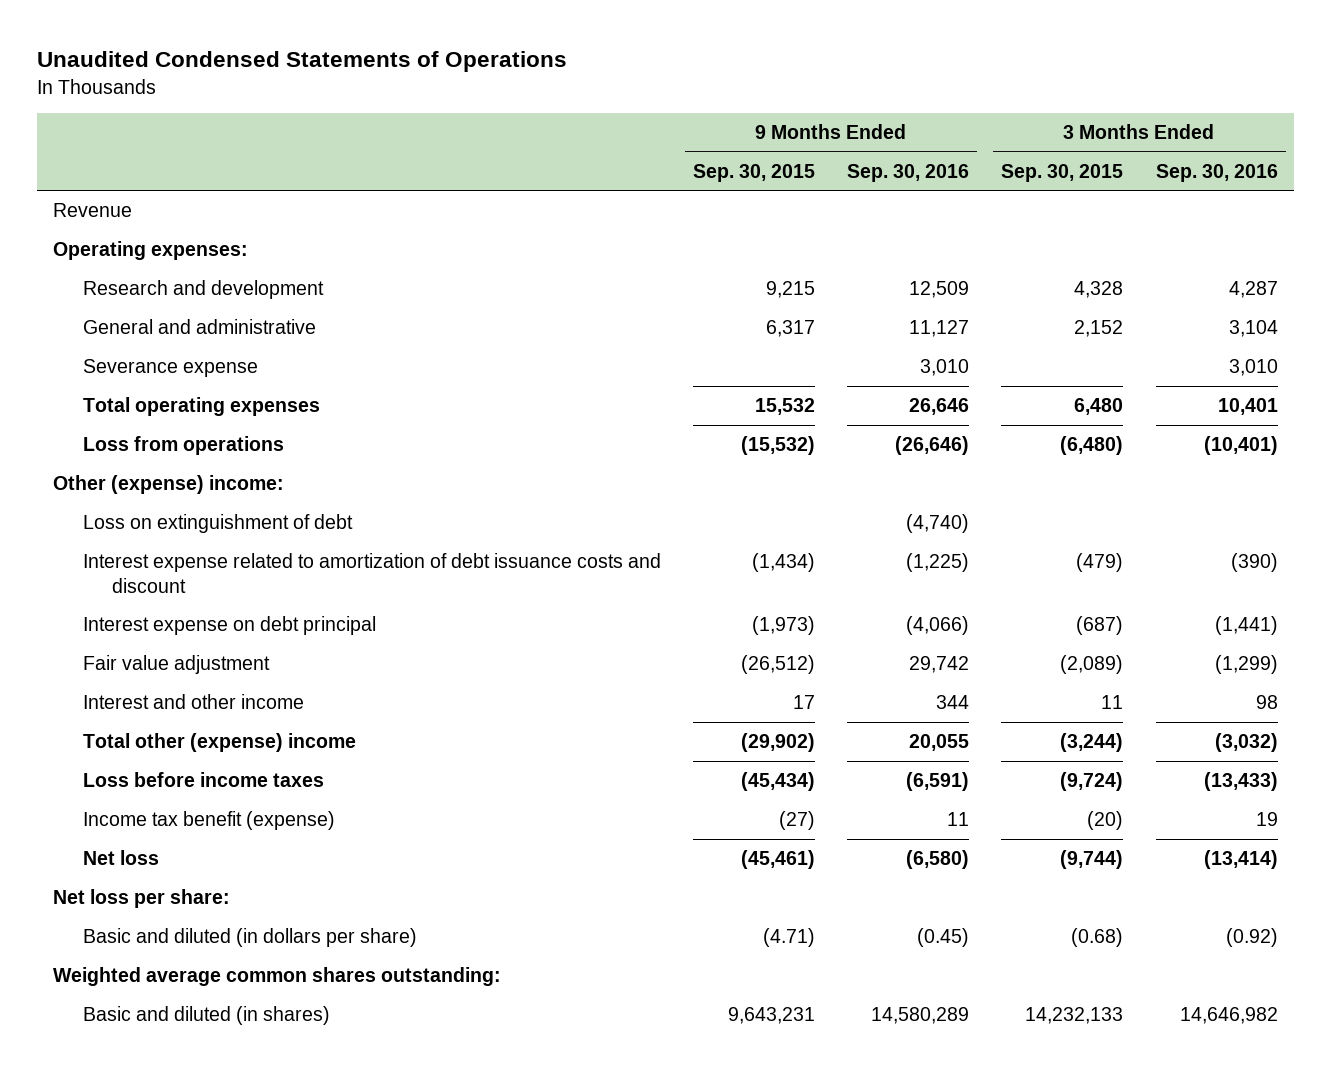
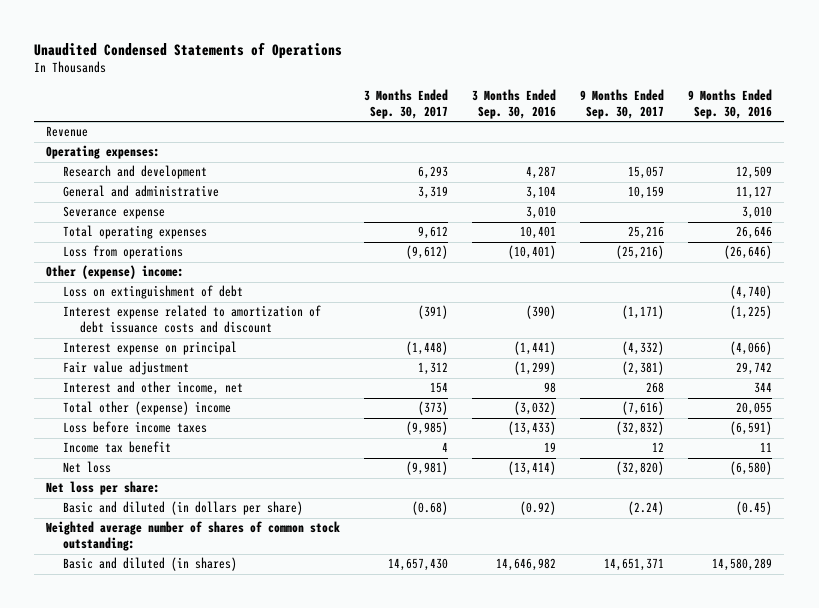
- | 9 Months Ended Sep. 30, 2015 | 9 Months Ended Sep. 30, 2016 | 3 Months Ended Sep. 30, 2015 | 3 Months Ended Sep. 30, 2016
+ | 3 Months Ended Sep. 30, 2017 | 3 Months Ended Sep. 30, 2016 | 9 Months Ended Sep. 30, 2017 | 9 Months Ended Sep. 30, 2016
- Interest expense on debt principal | (1,973) | (4,066) | (687) | (1,441)
+ Interest expense on principal | (1,448) | (1,441) | (4,332) | (4,066)
- Interest and other income | 17 | 344 | 11 | 98
+ Interest and other income, net | 154 | 98 | 268 | 344
- Income tax benefit (expense) | (27) | 11 | (20) | 19
+ Income tax benefit | 4 | 19 | 12 | 11
- Weighted average common shares outstanding:
+ Weighted average number of shares of common stock outstanding:

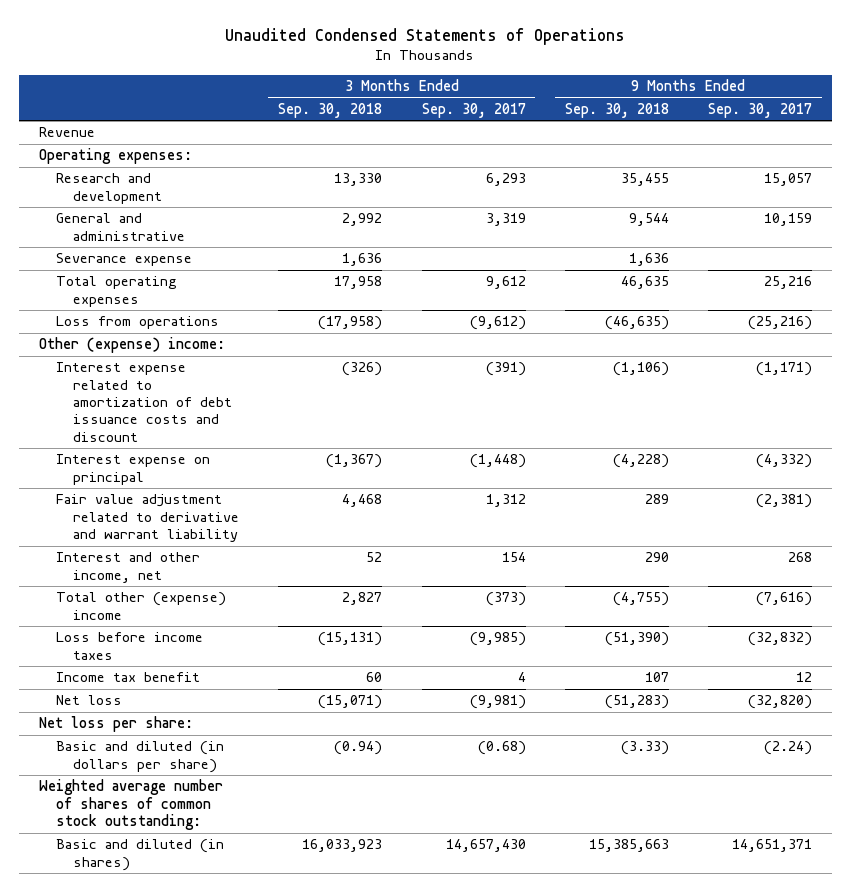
- | 3 Months Ended Sep. 30, 2017 | 3 Months Ended Sep. 30, 2016 | 9 Months Ended Sep. 30, 2017 | 9 Months Ended Sep. 30, 2016
+ | 3 Months Ended Sep. 30, 2018 | 3 Months Ended Sep. 30, 2017 | 9 Months Ended Sep. 30, 2018 | 9 Months Ended Sep. 30, 2017
- Loss on extinguishment of debt | | | | (4,740)
- Fair value adjustment | 1,312 | (1,299) | (2,381) | 29,742
+ Fair value adjustment related to derivative and warrant liability | 4,468 | 1,312 | 289 | (2,381)

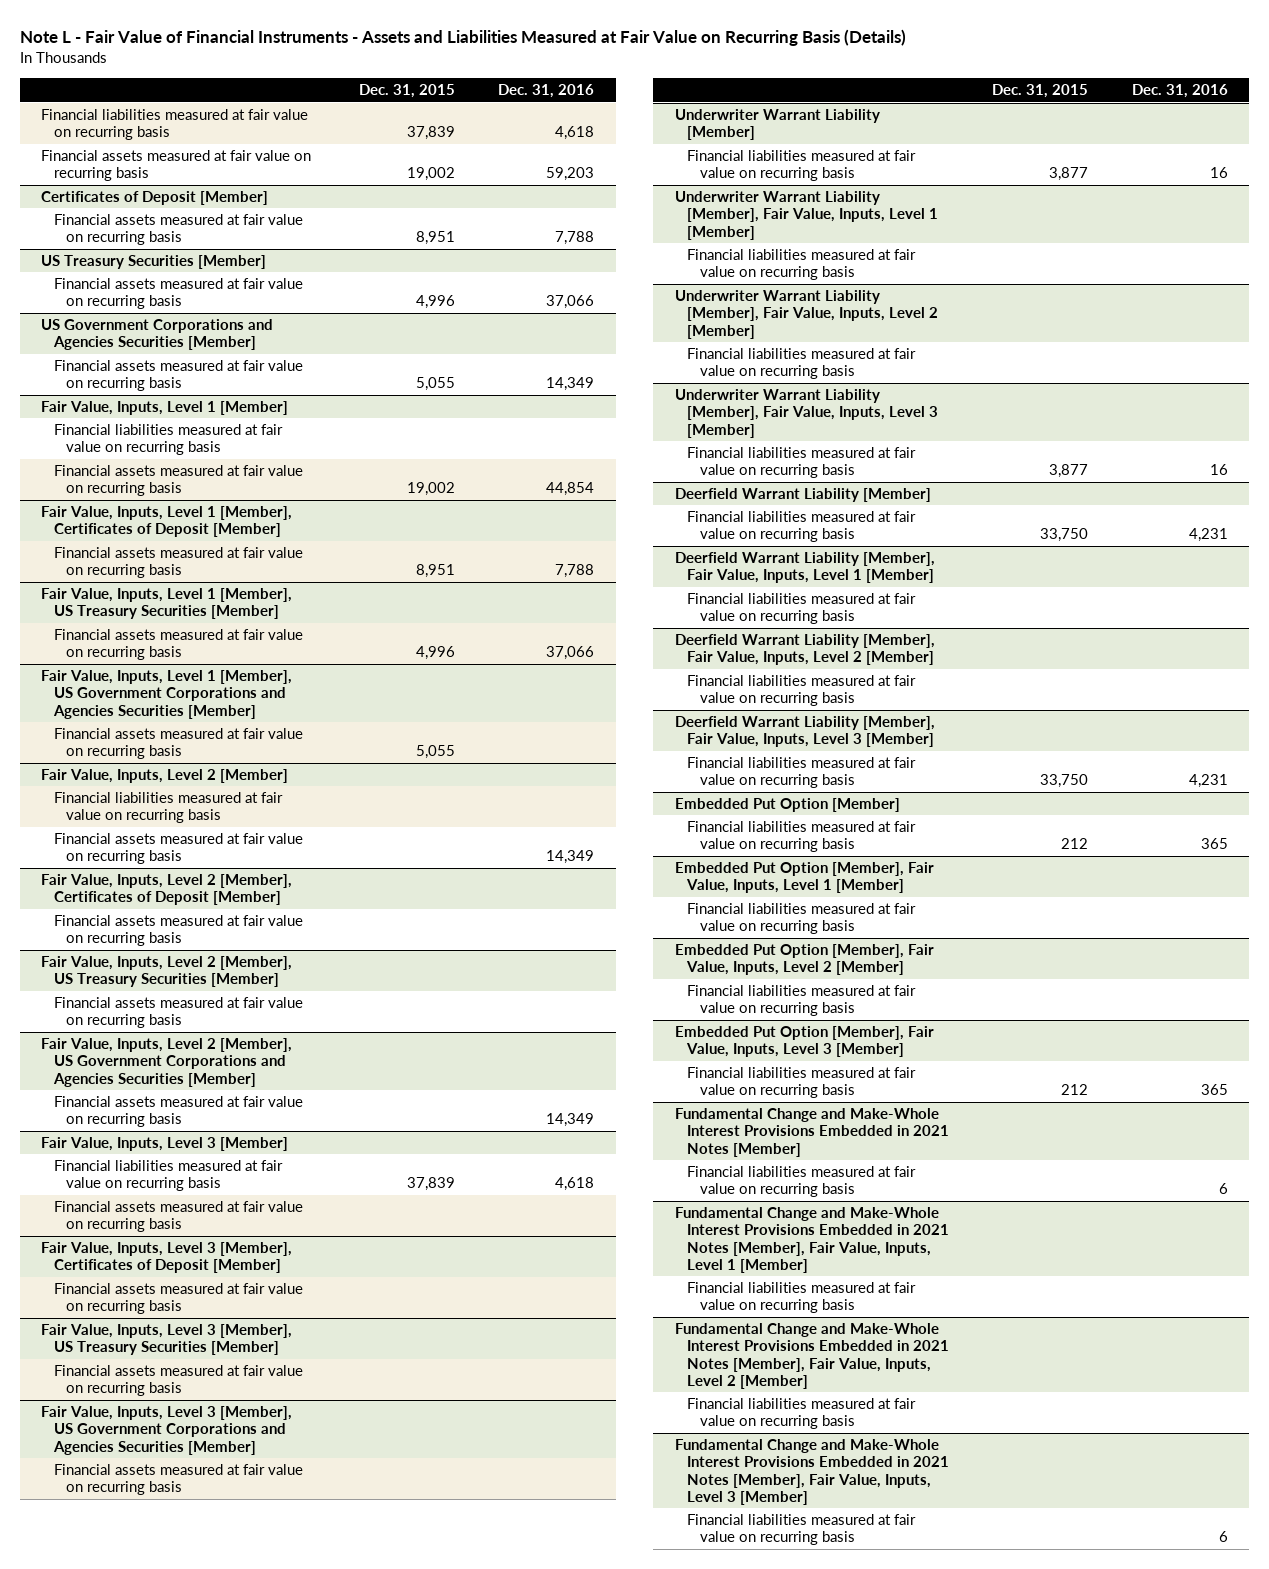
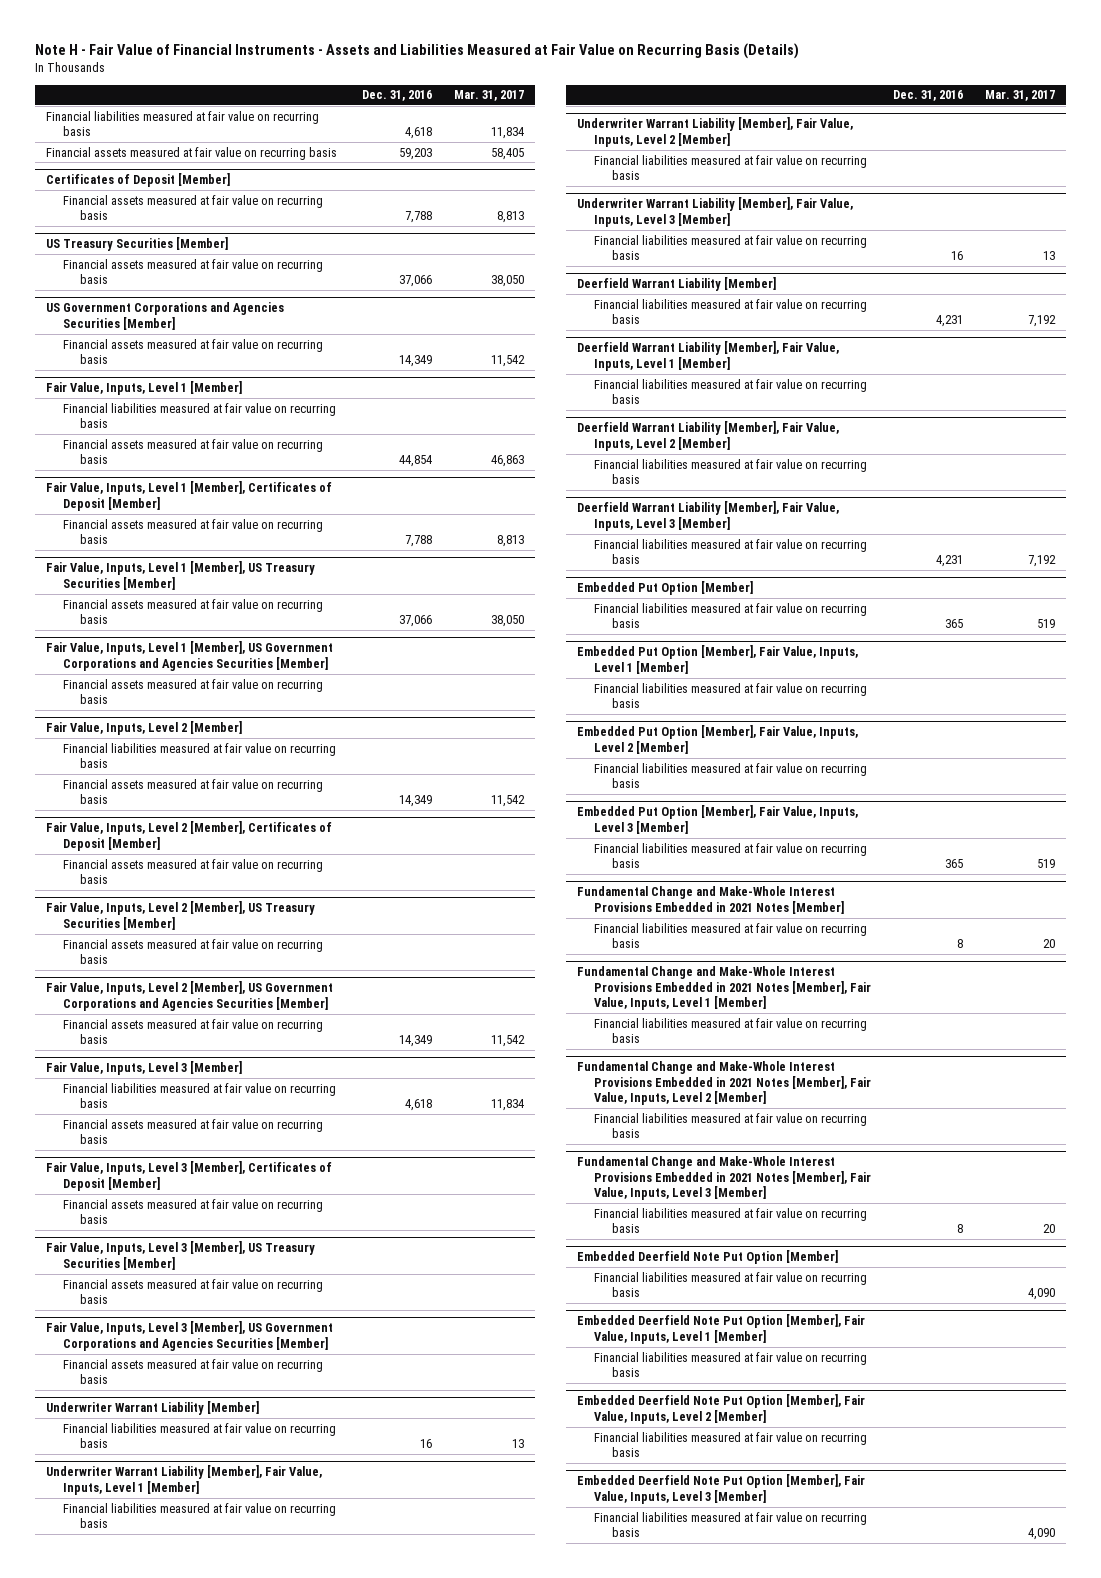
- Note L - Fair Value of Financial Instruments - Assets and Liabilities Measured at Fair Value on Recurring Basis (Details)
+ Note H - Fair Value of Financial Instruments - Assets and Liabilities Measured at Fair Value on Recurring Basis (Details)
- | Dec. 31, 2015 | Dec. 31, 2016
+ | Dec. 31, 2016 | Mar. 31, 2017
@ Fundamental Change and Make-Whole Interest Provisions Embedded in 2021 Notes [Member]
- Financial liabilities measured at fair value on recurring basis | | 6
+ Financial liabilities measured at fair value on recurring basis | 8 | 20
@ Fundamental Change and Make-Whole Interest Provisions Embedded in 2021 Notes [Member], Fair Value, Inputs, Level 3 [Member]
- Financial liabilities measured at fair value on recurring basis | | 6
+ Financial liabilities measured at fair value on recurring basis | 8 | 20
+ Embedded Deerfield Note Put Option [Member]
+ Financial liabilities measured at fair value on recurring basis | | 4,090
+ Embedded Deerfield Note Put Option [Member], Fair Value, Inputs, Level 1 [Member]
+ Financial liabilities measured at fair value on recurring basis
+ Embedded Deerfield Note Put Option [Member], Fair Value, Inputs, Level 2 [Member]
+ Financial liabilities measured at fair value on recurring basis
+ Embedded Deerfield Note Put Option [Member], Fair Value, Inputs, Level 3 [Member]
+ Financial liabilities measured at fair value on recurring basis | | 4,090

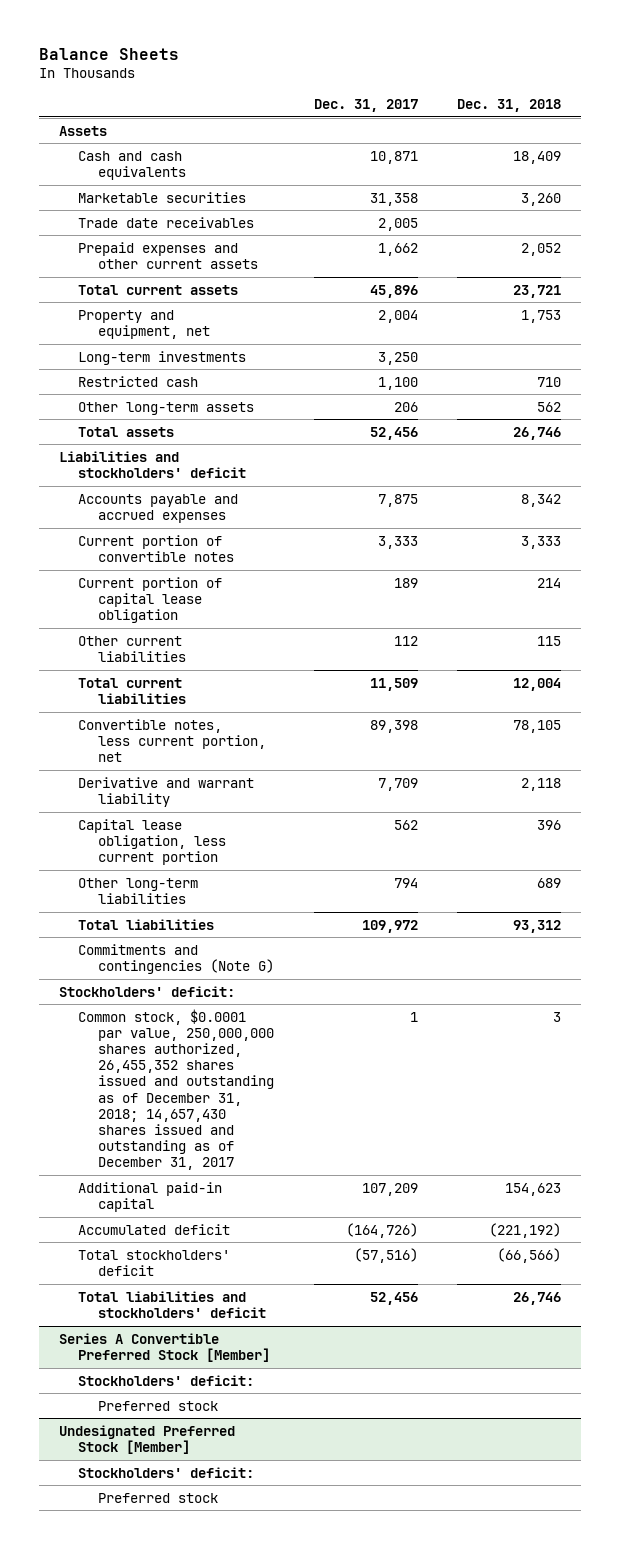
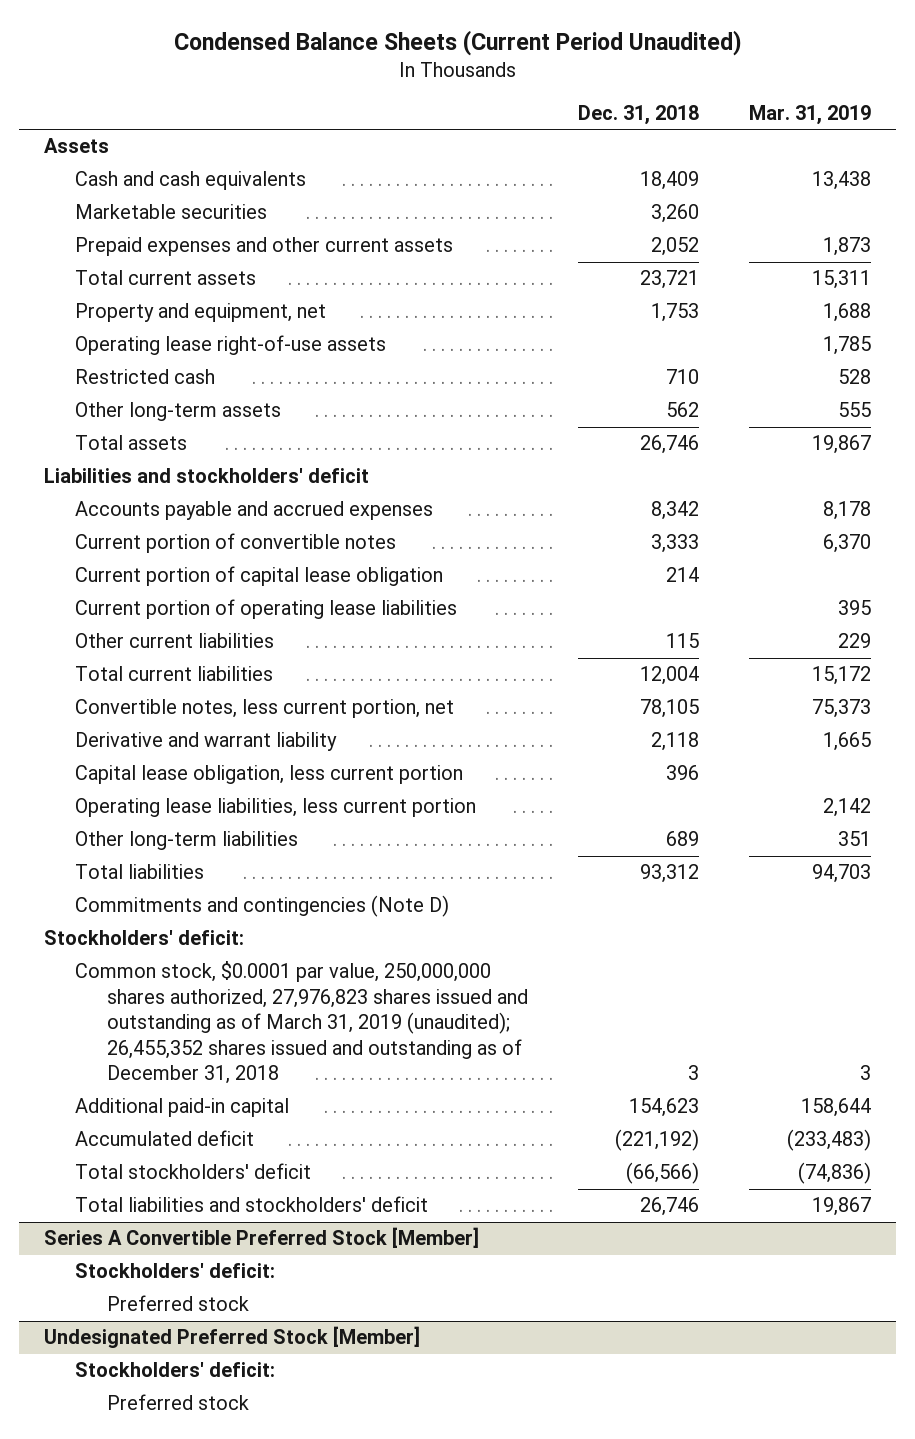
- Balance Sheets
+ Condensed Balance Sheets (Current Period Unaudited)
- | Dec. 31, 2017 | Dec. 31, 2018
+ | Dec. 31, 2018 | Mar. 31, 2019
- Trade date receivables | 2,005 |
- Long-term investments | 3,250 |
+ Operating lease right-of-use assets | | 1,785
+ Current portion of operating lease liabilities | | 395
+ Operating lease liabilities, less current portion | | 2,142
- Commitments and contingencies (Note G)
+ Commitments and contingencies (Note D)
- Common stock, $0.0001 par value, 250,000,000 shares authorized, 26,455,352 shares issued and outstanding as of December 31, 2018; 14,657,430 shares issued and outstanding as of December 31, 2017 | 1 | 3
+ Common stock, $0.0001 par value, 250,000,000 shares authorized, 27,976,823 shares issued and outstanding as of March 31, 2019 (unaudited); 26,455,352 shares issued and outstanding as of December 31, 2018 | 3 | 3

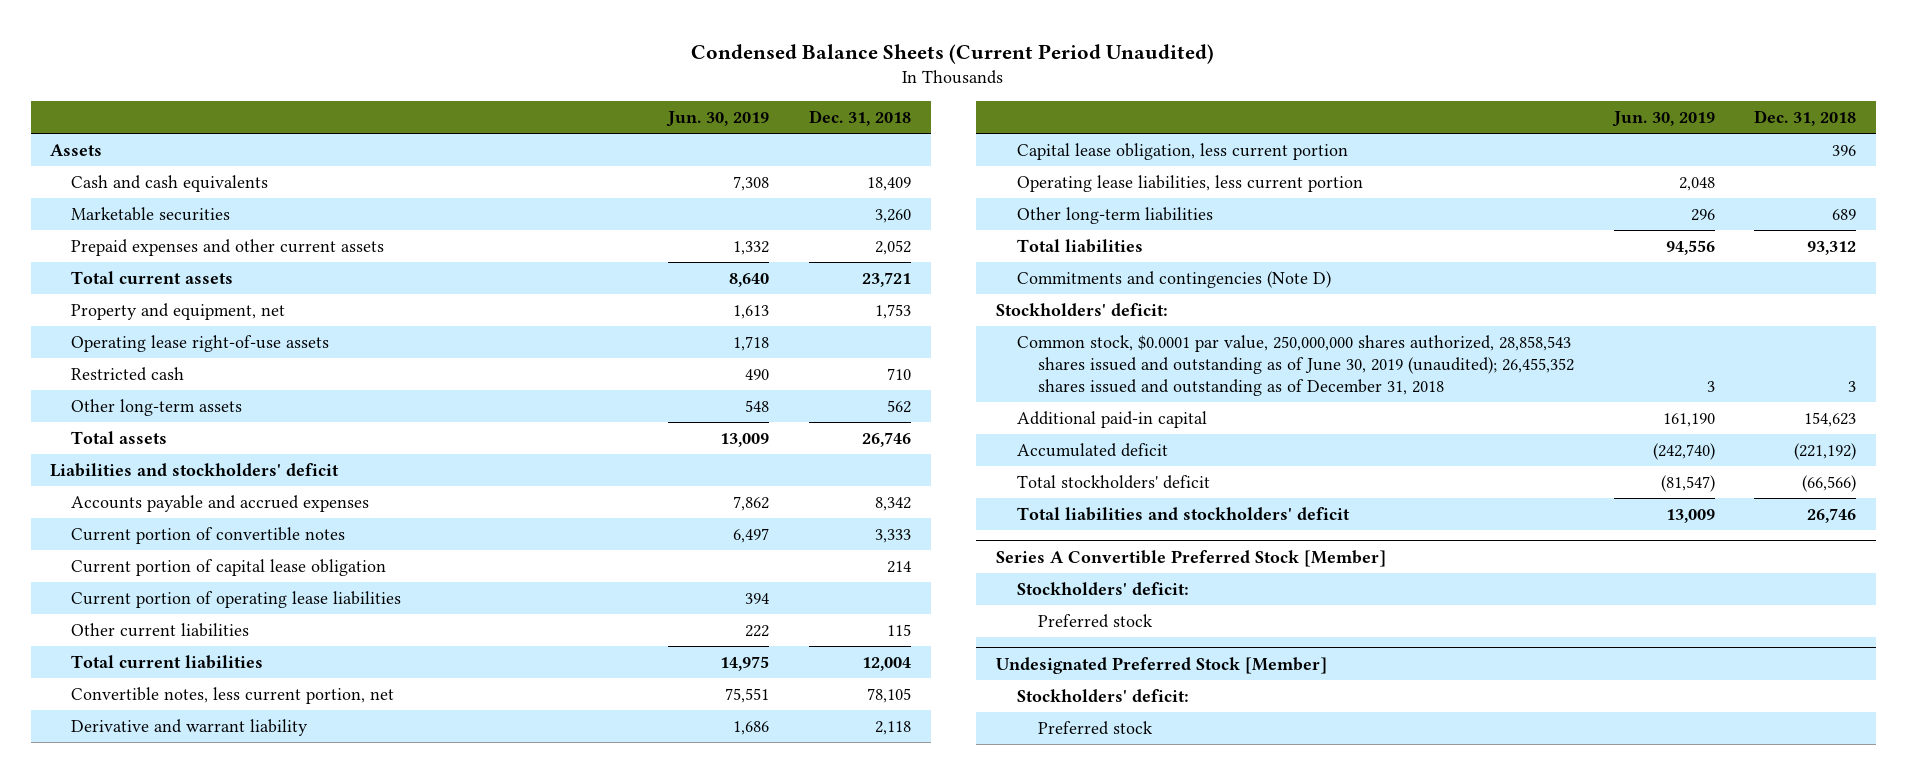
- | Dec. 31, 2018 | Mar. 31, 2019
+ | Jun. 30, 2019 | Dec. 31, 2018
- Common stock, $0.0001 par value, 250,000,000 shares authorized, 27,976,823 shares issued and outstanding as of March 31, 2019 (unaudited); 26,455,352 shares issued and outstanding as of December 31, 2018 | 3 | 3
+ Common stock, $0.0001 par value, 250,000,000 shares authorized, 28,858,543 shares issued and outstanding as of June 30, 2019 (unaudited); 26,455,352 shares issued and outstanding as of December 31, 2018 | 3 | 3

